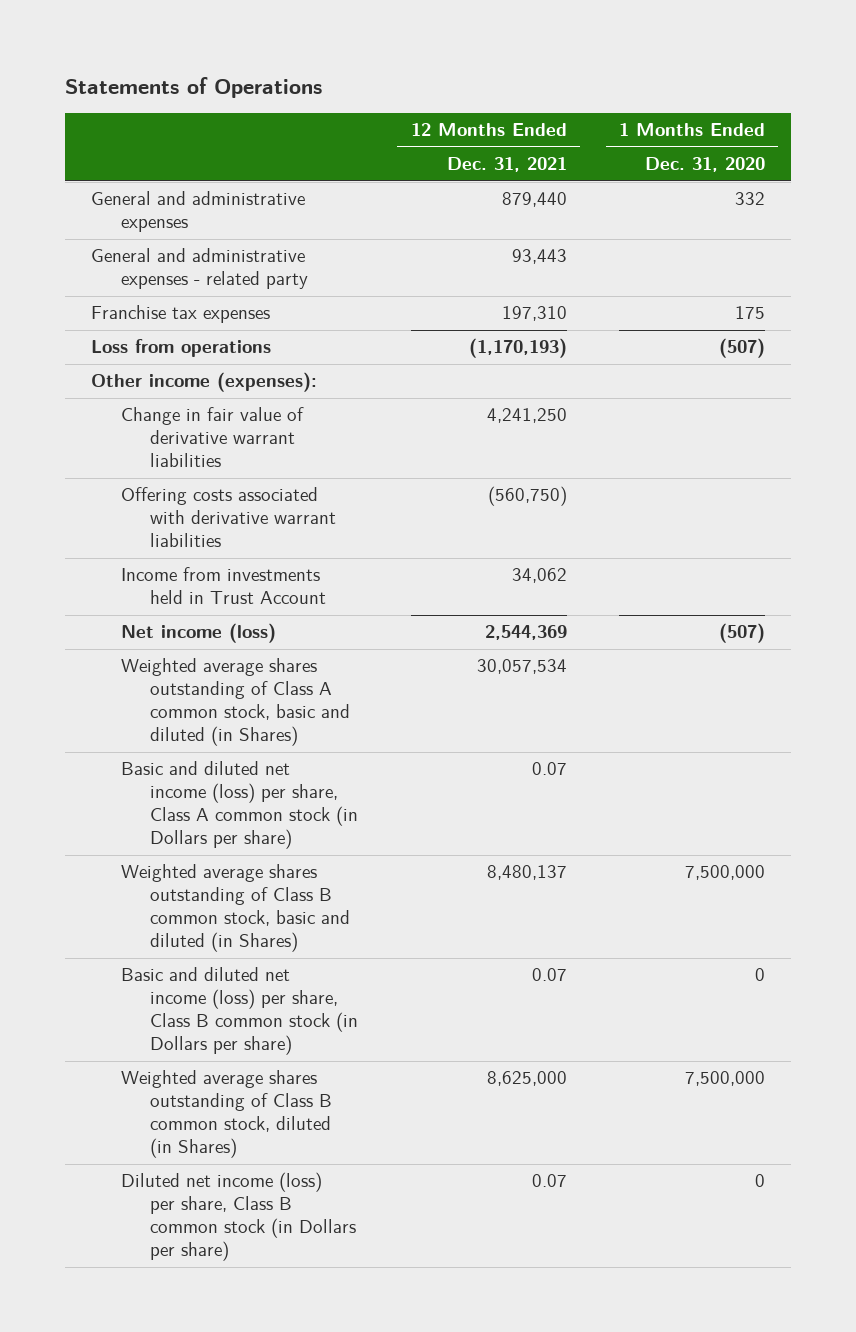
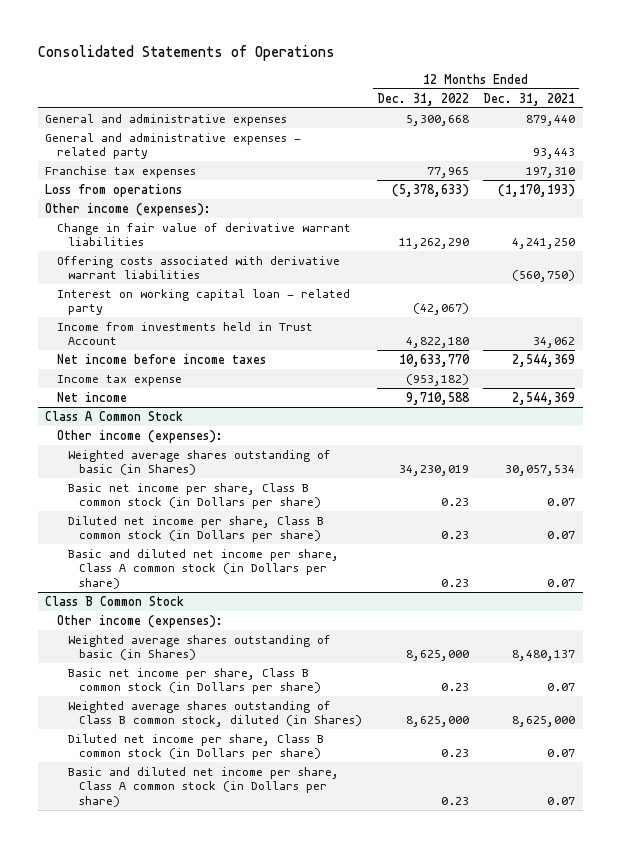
- Statements of Operations
+ Consolidated Statements of Operations
- | 12 Months Ended Dec. 31, 2021 | 1 Months Ended Dec. 31, 2020
+ | 12 Months Ended Dec. 31, 2022 | 12 Months Ended Dec. 31, 2021
+ Interest on working capital loan - related party | (42,067) |
- Net income (loss) | 2,544,369 | (507)
- Weighted average shares outstanding of Class A common stock, basic and diluted (in Shares) | 30,057,534 |
- Basic and diluted net income (loss) per share, Class A common stock (in Dollars per share) | 0.07 |
- Weighted average shares outstanding of Class B common stock, basic and diluted (in Shares) | 8,480,137 | 7,500,000
- Basic and diluted net income (loss) per share, Class B common stock (in Dollars per share) | 0.07 | 0
+ Net income before income taxes | 10,633,770 | 2,544,369
+ Income tax expense | (953,182) |
+ Net income | 9,710,588 | 2,544,369
+ Class A Common Stock
+ Other income (expenses):
+ Weighted average shares outstanding of basic (in Shares) | 34,230,019 | 30,057,534
+ Basic net income per share, Class B common stock (in Dollars per share) | 0.23 | 0.07
+ Diluted net income per share, Class B common stock (in Dollars per share) | 0.23 | 0.07
+ Basic and diluted net income per share, Class A common stock (in Dollars per share) | 0.23 | 0.07
+ Class B Common Stock
+ Other income (expenses):
+ Weighted average shares outstanding of basic (in Shares) | 8,625,000 | 8,480,137
+ Basic net income per share, Class B common stock (in Dollars per share) | 0.23 | 0.07
- Diluted net income (loss) per share, Class B common stock (in Dollars per share) | 0.07 | 0
+ Diluted net income per share, Class B common stock (in Dollars per share) | 0.23 | 0.07
+ Basic and diluted net income per share, Class A common stock (in Dollars per share) | 0.23 | 0.07

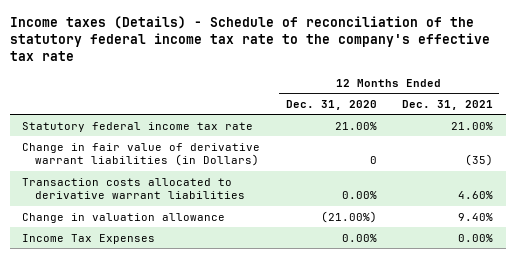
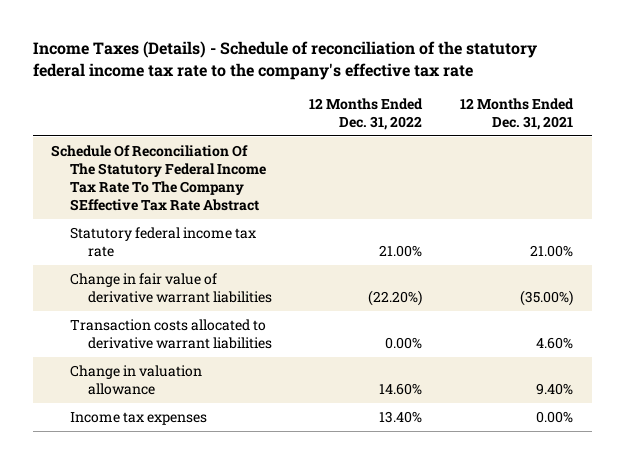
- Income taxes (Details) - Schedule of reconciliation of the statutory federal income tax rate to the company's effective tax rate
+ Income Taxes (Details) - Schedule of reconciliation of the statutory federal income tax rate to the company's effective tax rate
- | 12 Months Ended Dec. 31, 2020 | 12 Months Ended Dec. 31, 2021
+ | 12 Months Ended Dec. 31, 2022 | 12 Months Ended Dec. 31, 2021
+ Schedule Of Reconciliation Of The Statutory Federal Income Tax Rate To The Company SEffective Tax Rate Abstract
- Change in fair value of derivative warrant liabilities (in Dollars) | 0 | (35)
+ Change in fair value of derivative warrant liabilities | (22.20%) | (35.00%)
- Income Tax Expenses | 0.00% | 0.00%
+ Income tax expenses | 13.40% | 0.00%

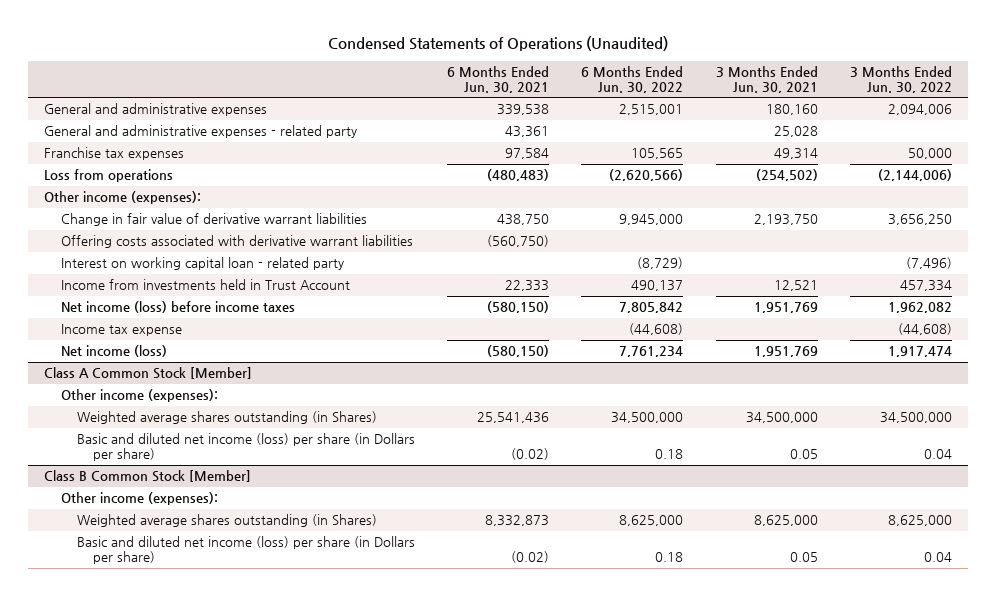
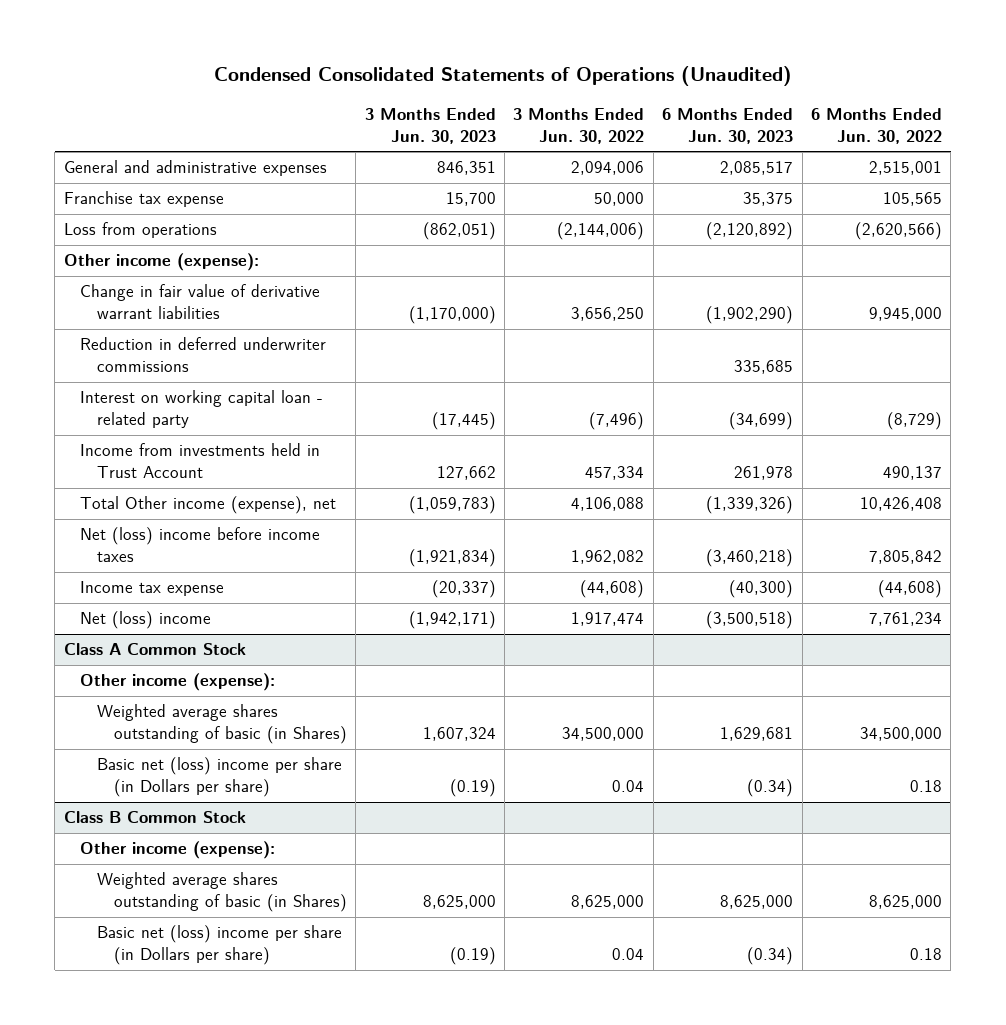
- Condensed Statements of Operations (Unaudited)
+ Condensed Consolidated Statements of Operations (Unaudited)
- | 6 Months Ended Jun. 30, 2021 | 6 Months Ended Jun. 30, 2022 | 3 Months Ended Jun. 30, 2021 | 3 Months Ended Jun. 30, 2022
+ | 3 Months Ended Jun. 30, 2023 | 3 Months Ended Jun. 30, 2022 | 6 Months Ended Jun. 30, 2023 | 6 Months Ended Jun. 30, 2022
- General and administrative expenses - related party | 43,361 | | 25,028 |
- Franchise tax expenses | 97,584 | 105,565 | 49,314 | 50,000
+ Franchise tax expense | 15,700 | 50,000 | 35,375 | 105,565
- Other income (expenses):
+ Other income (expense):
- Offering costs associated with derivative warrant liabilities | (560,750) | | |
+ Reduction in deferred underwriter commissions | | | 335,685 |
- Net income (loss) before income taxes | (580,150) | 7,805,842 | 1,951,769 | 1,962,082
+ Total Other income (expense), net | (1,059,783) | 4,106,088 | (1,339,326) | 10,426,408
+ Net (loss) income before income taxes | (1,921,834) | 1,962,082 | (3,460,218) | 7,805,842
- Net income (loss) | (580,150) | 7,761,234 | 1,951,769 | 1,917,474
- Class A Common Stock [Member]
- Other income (expenses):
- Weighted average shares outstanding (in Shares) | 25,541,436 | 34,500,000 | 34,500,000 | 34,500,000
- Basic and diluted net income (loss) per share (in Dollars per share) | (0.02) | 0.18 | 0.05 | 0.04
- Class B Common Stock [Member]
- Other income (expenses):
- Weighted average shares outstanding (in Shares) | 8,332,873 | 8,625,000 | 8,625,000 | 8,625,000
- Basic and diluted net income (loss) per share (in Dollars per share) | (0.02) | 0.18 | 0.05 | 0.04
+ Net (loss) income | (1,942,171) | 1,917,474 | (3,500,518) | 7,761,234
+ Class A Common Stock
+ Other income (expense):
+ Weighted average shares outstanding of basic (in Shares) | 1,607,324 | 34,500,000 | 1,629,681 | 34,500,000
+ Basic net (loss) income per share (in Dollars per share) | (0.19) | 0.04 | (0.34) | 0.18
+ Class B Common Stock
+ Other income (expense):
+ Weighted average shares outstanding of basic (in Shares) | 8,625,000 | 8,625,000 | 8,625,000 | 8,625,000
+ Basic net (loss) income per share (in Dollars per share) | (0.19) | 0.04 | (0.34) | 0.18

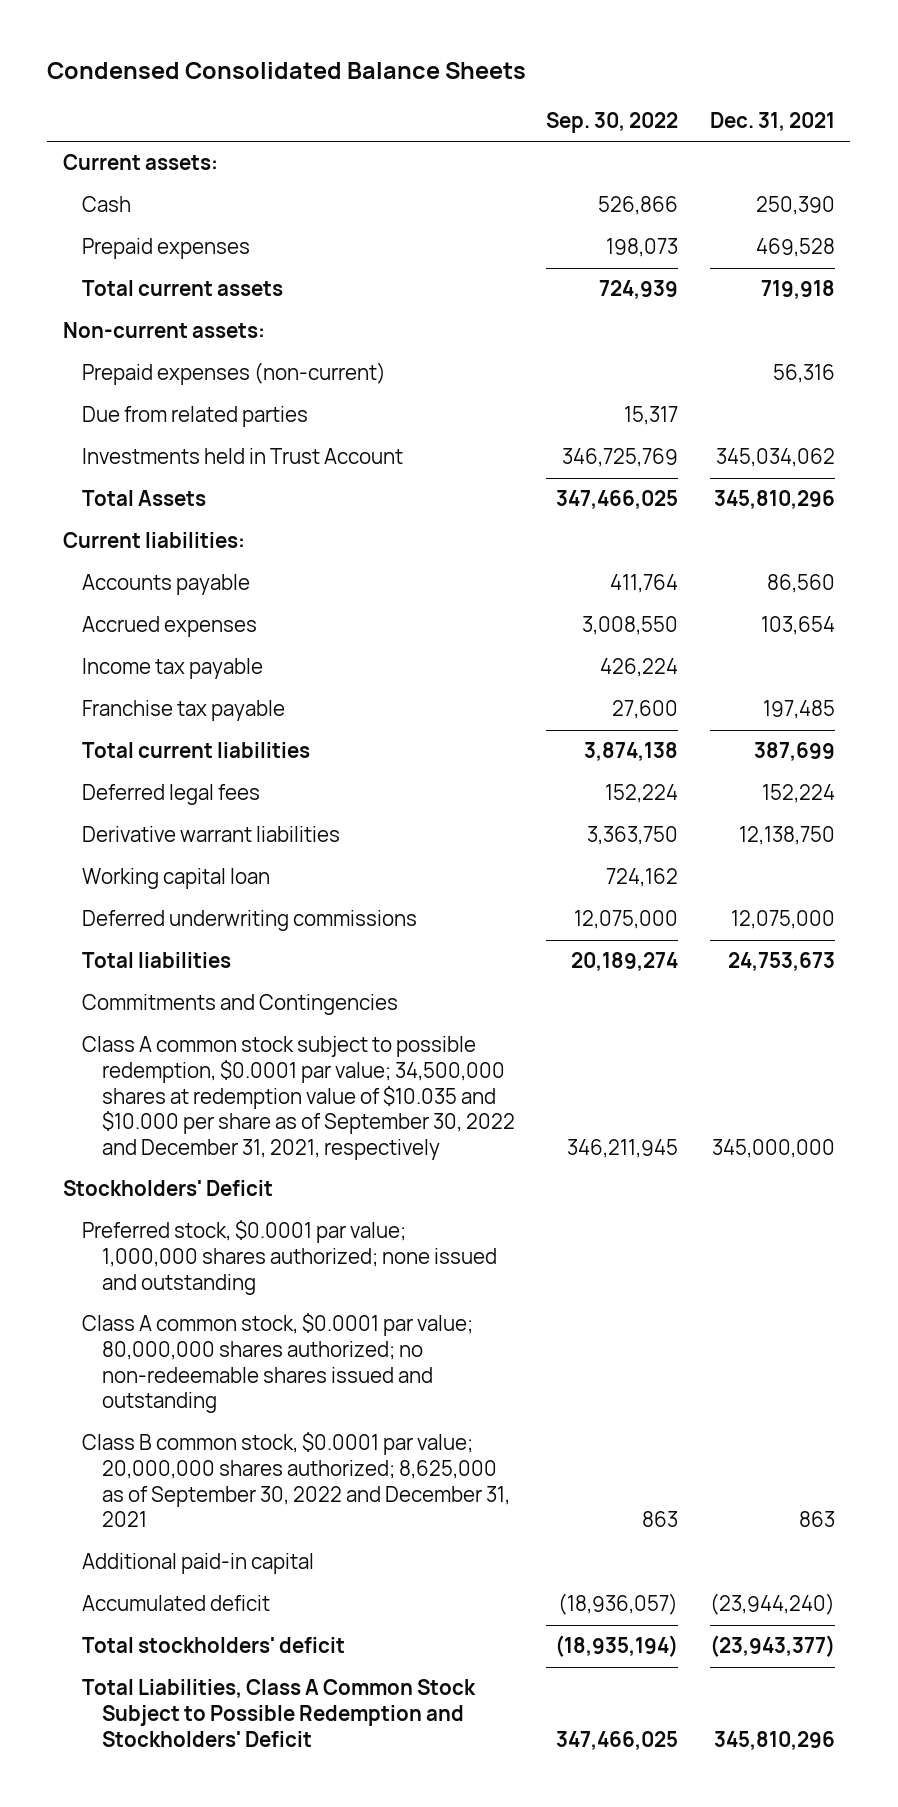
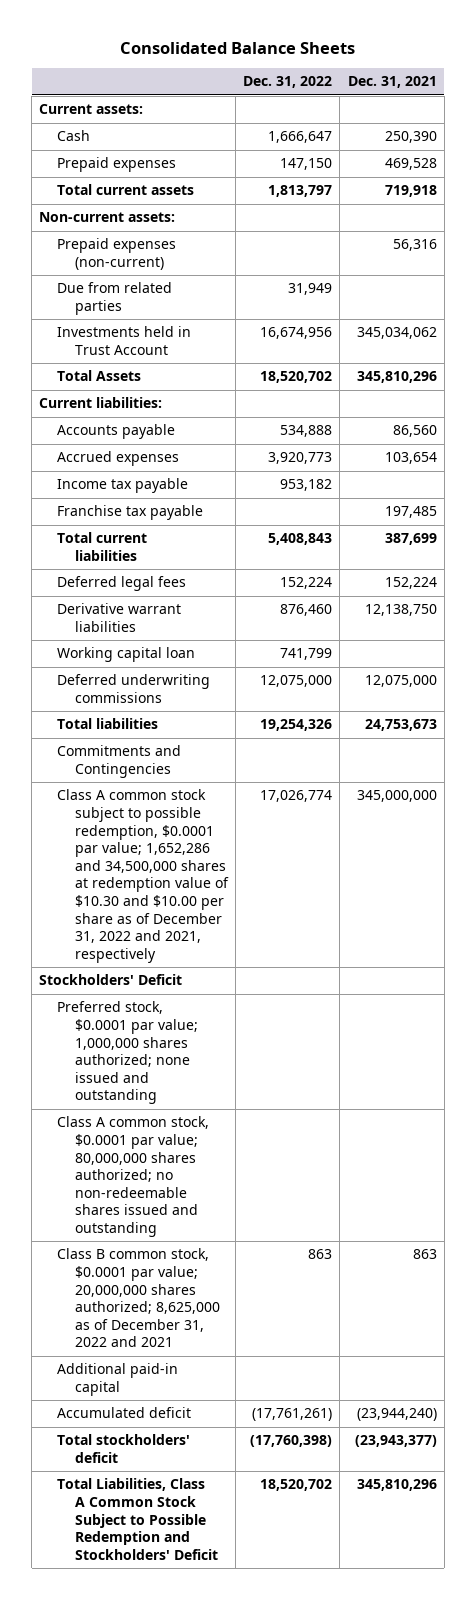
- Condensed Consolidated Balance Sheets
+ Consolidated Balance Sheets
- | Sep. 30, 2022 | Dec. 31, 2021
+ | Dec. 31, 2022 | Dec. 31, 2021
- Class A common stock subject to possible redemption, $0.0001 par value; 34,500,000 shares at redemption value of $10.035 and $10.000 per share as of September 30, 2022 and December 31, 2021, respectively | 346,211,945 | 345,000,000
+ Class A common stock subject to possible redemption, $0.0001 par value; 1,652,286 and 34,500,000 shares at redemption value of $10.30 and $10.00 per share as of December 31, 2022 and 2021, respectively | 17,026,774 | 345,000,000
- Class B common stock, $0.0001 par value; 20,000,000 shares authorized; 8,625,000 as of September 30, 2022 and December 31, 2021 | 863 | 863
+ Class B common stock, $0.0001 par value; 20,000,000 shares authorized; 8,625,000 as of December 31, 2022 and 2021 | 863 | 863

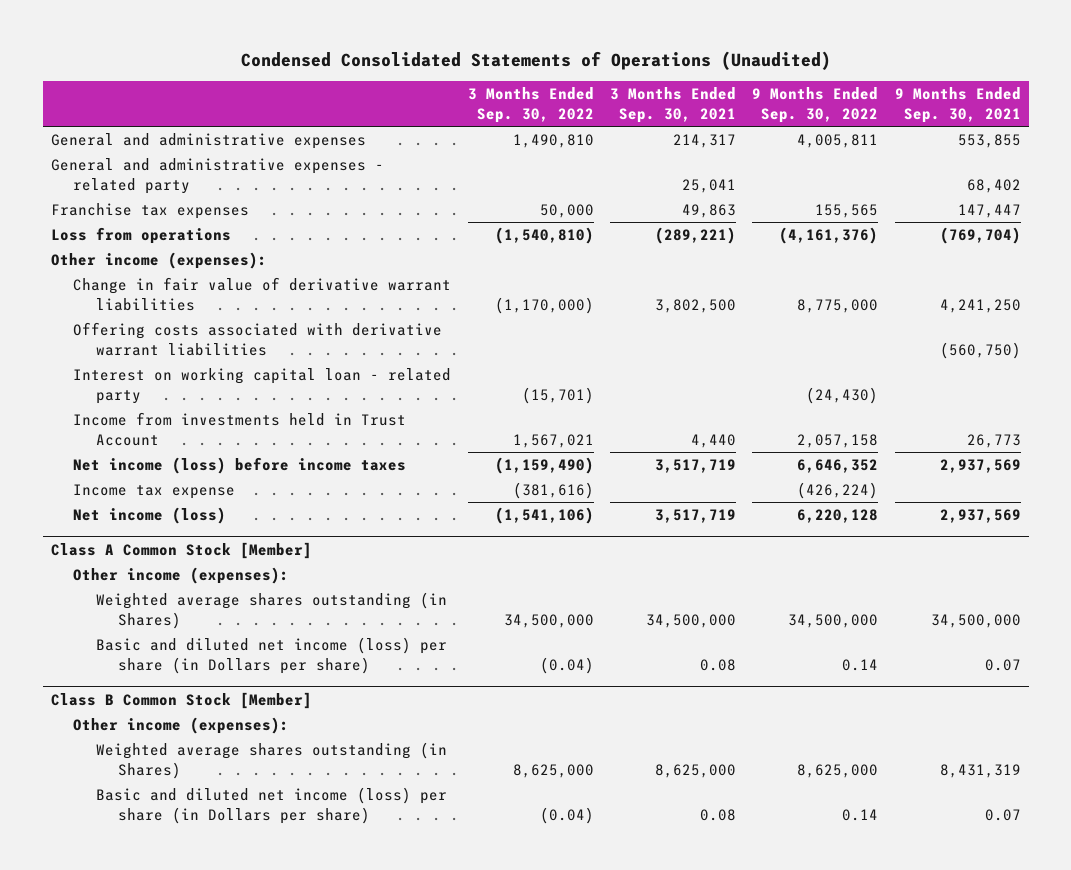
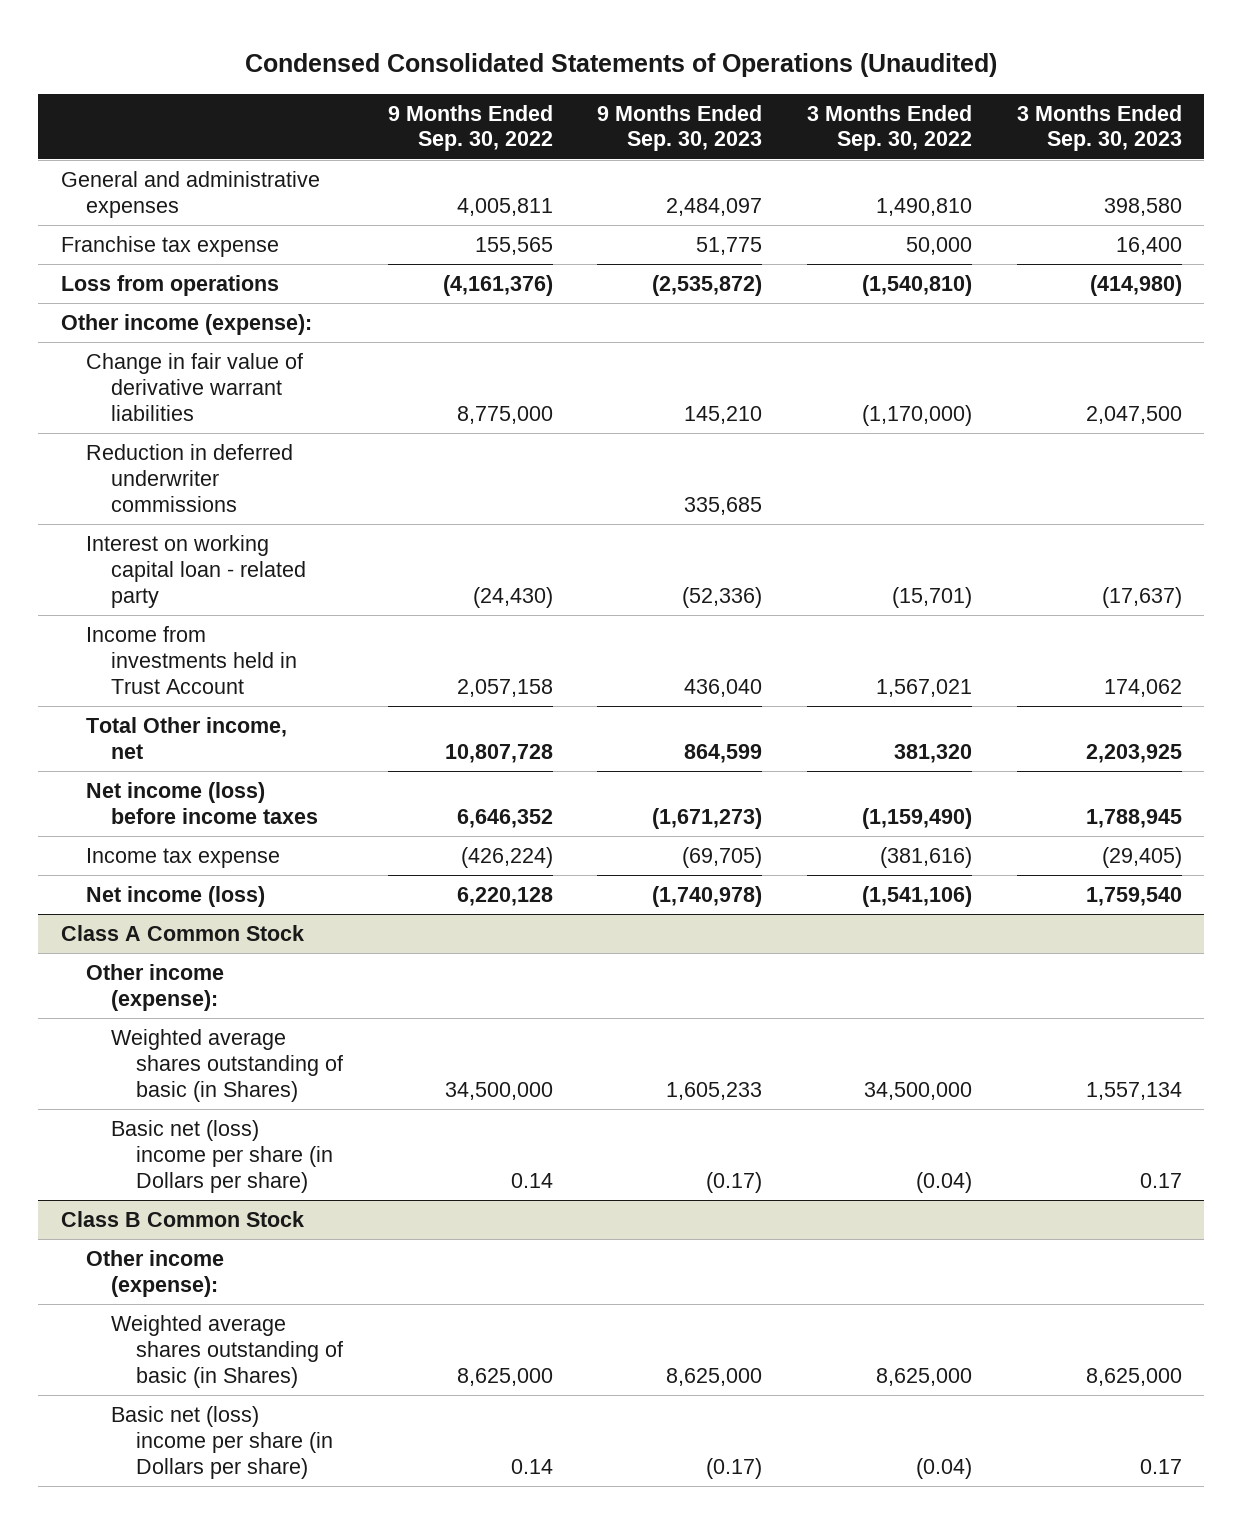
- | 3 Months Ended Sep. 30, 2022 | 3 Months Ended Sep. 30, 2021 | 9 Months Ended Sep. 30, 2022 | 9 Months Ended Sep. 30, 2021
+ | 9 Months Ended Sep. 30, 2022 | 9 Months Ended Sep. 30, 2023 | 3 Months Ended Sep. 30, 2022 | 3 Months Ended Sep. 30, 2023
- General and administrative expenses - related party | | 25,041 | | 68,402
- Franchise tax expenses | 50,000 | 49,863 | 155,565 | 147,447
+ Franchise tax expense | 155,565 | 51,775 | 50,000 | 16,400
- Other income (expenses):
+ Other income (expense):
- Offering costs associated with derivative warrant liabilities | | | | (560,750)
+ Reduction in deferred underwriter commissions | | 335,685 | |
+ Total Other income, net | 10,807,728 | 864,599 | 381,320 | 2,203,925
- Class A Common Stock [Member]
- Other income (expenses):
- Weighted average shares outstanding (in Shares) | 34,500,000 | 34,500,000 | 34,500,000 | 34,500,000
- Basic and diluted net income (loss) per share (in Dollars per share) | (0.04) | 0.08 | 0.14 | 0.07
- Class B Common Stock [Member]
- Other income (expenses):
- Weighted average shares outstanding (in Shares) | 8,625,000 | 8,625,000 | 8,625,000 | 8,431,319
- Basic and diluted net income (loss) per share (in Dollars per share) | (0.04) | 0.08 | 0.14 | 0.07
+ Class A Common Stock
+ Other income (expense):
+ Weighted average shares outstanding of basic (in Shares) | 34,500,000 | 1,605,233 | 34,500,000 | 1,557,134
+ Basic net (loss) income per share (in Dollars per share) | 0.14 | (0.17) | (0.04) | 0.17
+ Class B Common Stock
+ Other income (expense):
+ Weighted average shares outstanding of basic (in Shares) | 8,625,000 | 8,625,000 | 8,625,000 | 8,625,000
+ Basic net (loss) income per share (in Dollars per share) | 0.14 | (0.17) | (0.04) | 0.17

